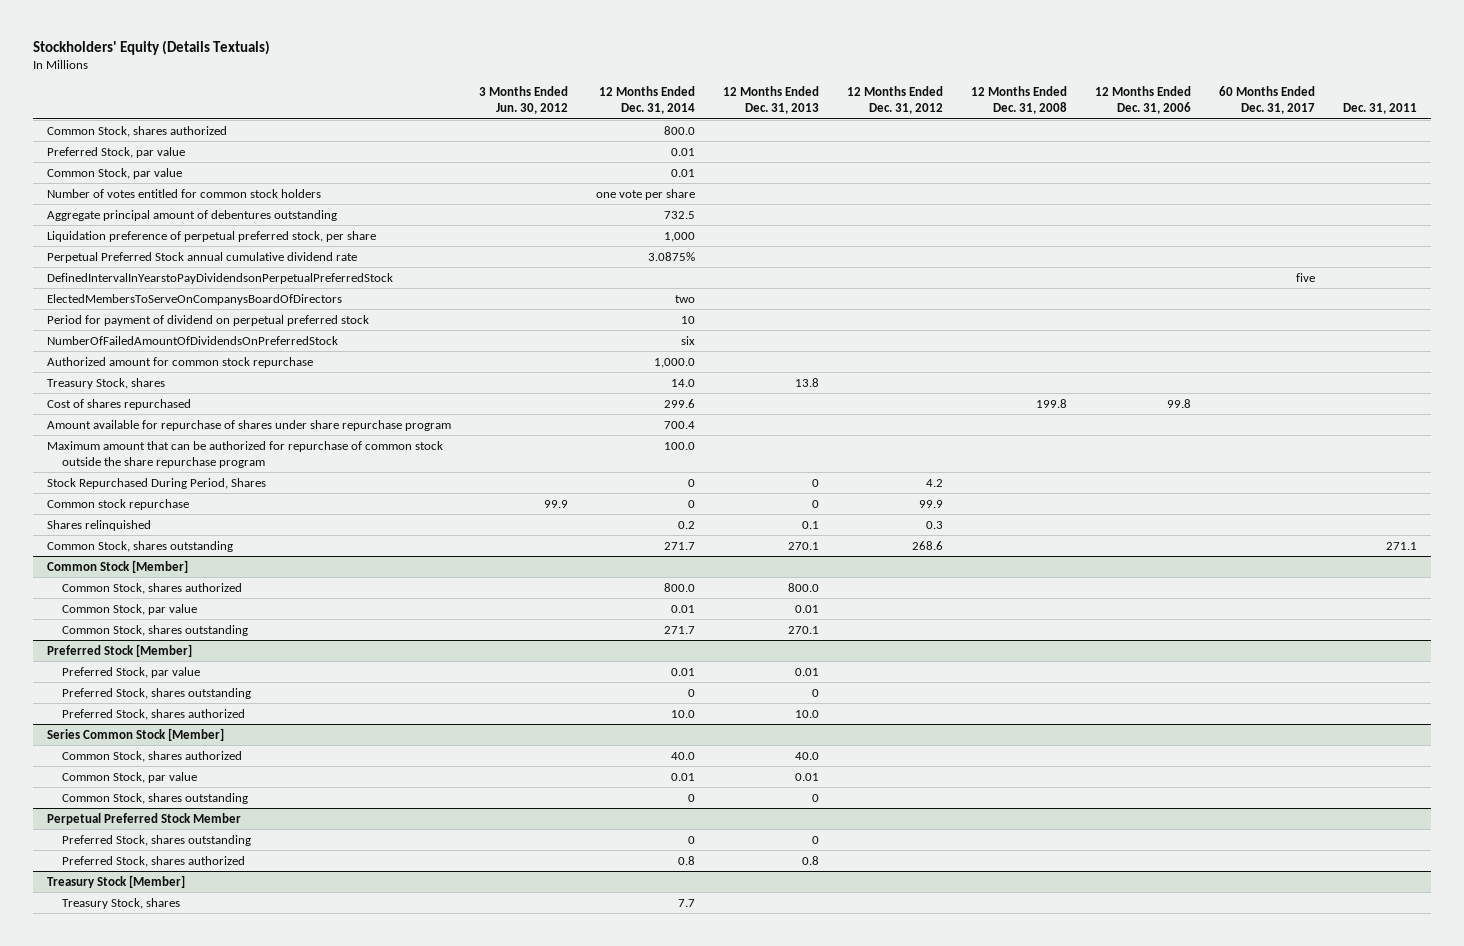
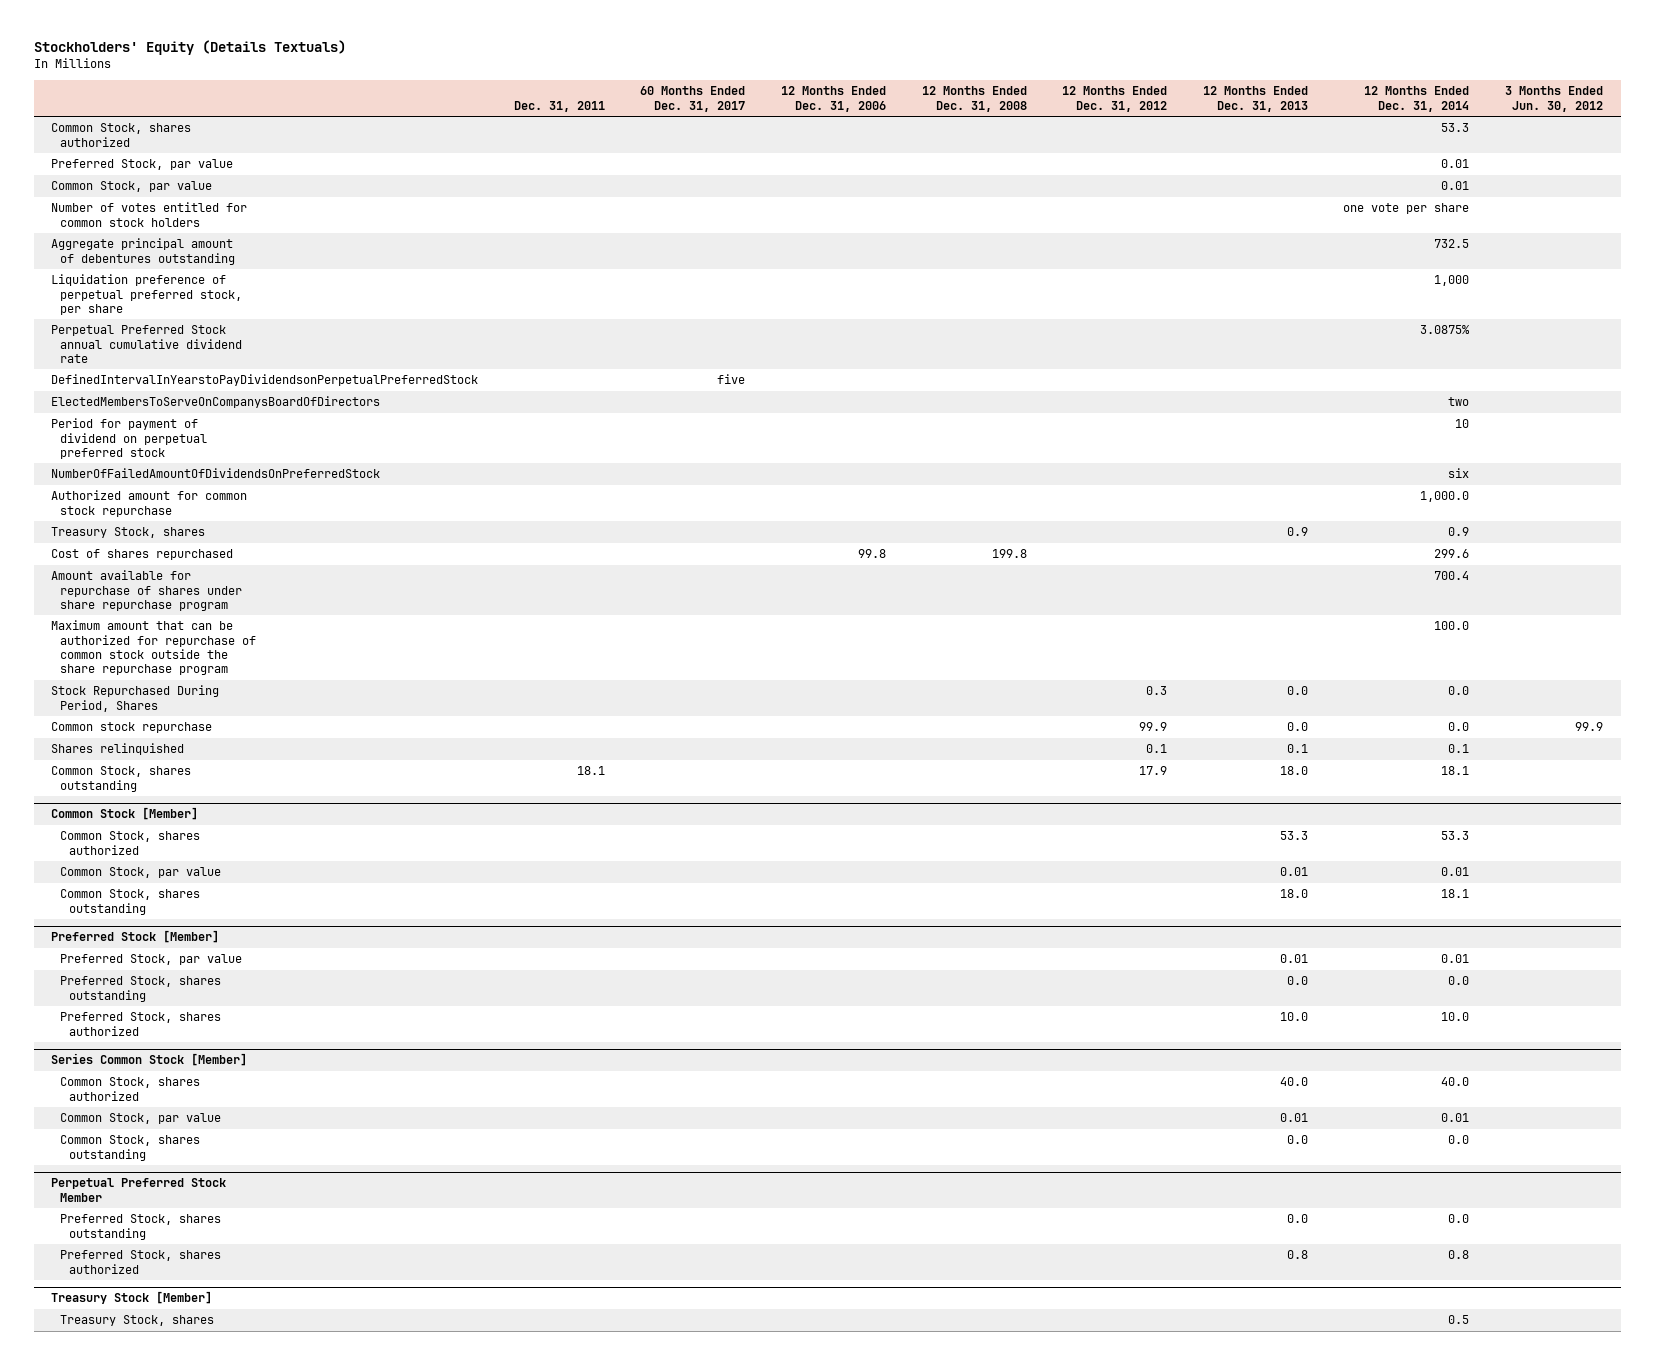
- | 3 Months Ended Jun. 30, 2012 | 12 Months Ended Dec. 31, 2014 | 12 Months Ended Dec. 31, 2013 | 12 Months Ended Dec. 31, 2012 | 12 Months Ended Dec. 31, 2008 | 12 Months Ended Dec. 31, 2006 | 60 Months Ended Dec. 31, 2017 | Dec. 31, 2011
+ | Dec. 31, 2011 | 60 Months Ended Dec. 31, 2017 | 12 Months Ended Dec. 31, 2006 | 12 Months Ended Dec. 31, 2008 | 12 Months Ended Dec. 31, 2012 | 12 Months Ended Dec. 31, 2013 | 12 Months Ended Dec. 31, 2014 | 3 Months Ended Jun. 30, 2012
- Common Stock, shares authorized | | 800.0 | | | | | |
+ Common Stock, shares authorized | | | | | | | 53.3 |
- Treasury Stock, shares | | 14.0 | 13.8 | | | | |
+ Treasury Stock, shares | | | | | | 0.9 | 0.9 |
- Stock Repurchased During Period, Shares | | 0 | 0 | 4.2 | | | |
- Common stock repurchase | 99.9 | 0 | 0 | 99.9 | | | |
- Shares relinquished | | 0.2 | 0.1 | 0.3 | | | |
- Common Stock, shares outstanding | | 271.7 | 270.1 | 268.6 | | | | 271.1
+ Stock Repurchased During Period, Shares | | | | | 0.3 | 0.0 | 0.0 |
+ Common stock repurchase | | | | | 99.9 | 0.0 | 0.0 | 99.9
+ Shares relinquished | | | | | 0.1 | 0.1 | 0.1 |
+ Common Stock, shares outstanding | 18.1 | | | | 17.9 | 18.0 | 18.1 |
@ Common Stock [Member]
- Common Stock, shares authorized | | 800.0 | 800.0 | | | | |
+ Common Stock, shares authorized | | | | | | 53.3 | 53.3 |
- Common Stock, shares outstanding | | 271.7 | 270.1 | | | | |
+ Common Stock, shares outstanding | | | | | | 18.0 | 18.1 |
@ Preferred Stock [Member]
- Preferred Stock, shares outstanding | | 0 | 0 | | | | |
+ Preferred Stock, shares outstanding | | | | | | 0.0 | 0.0 |
@ Series Common Stock [Member]
- Common Stock, shares outstanding | | 0 | 0 | | | | |
+ Common Stock, shares outstanding | | | | | | 0.0 | 0.0 |
@ Perpetual Preferred Stock Member
- Preferred Stock, shares outstanding | | 0 | 0 | | | | |
+ Preferred Stock, shares outstanding | | | | | | 0.0 | 0.0 |
@ Treasury Stock [Member]
- Treasury Stock, shares | | 7.7 | | | | | |
+ Treasury Stock, shares | | | | | | | 0.5 |

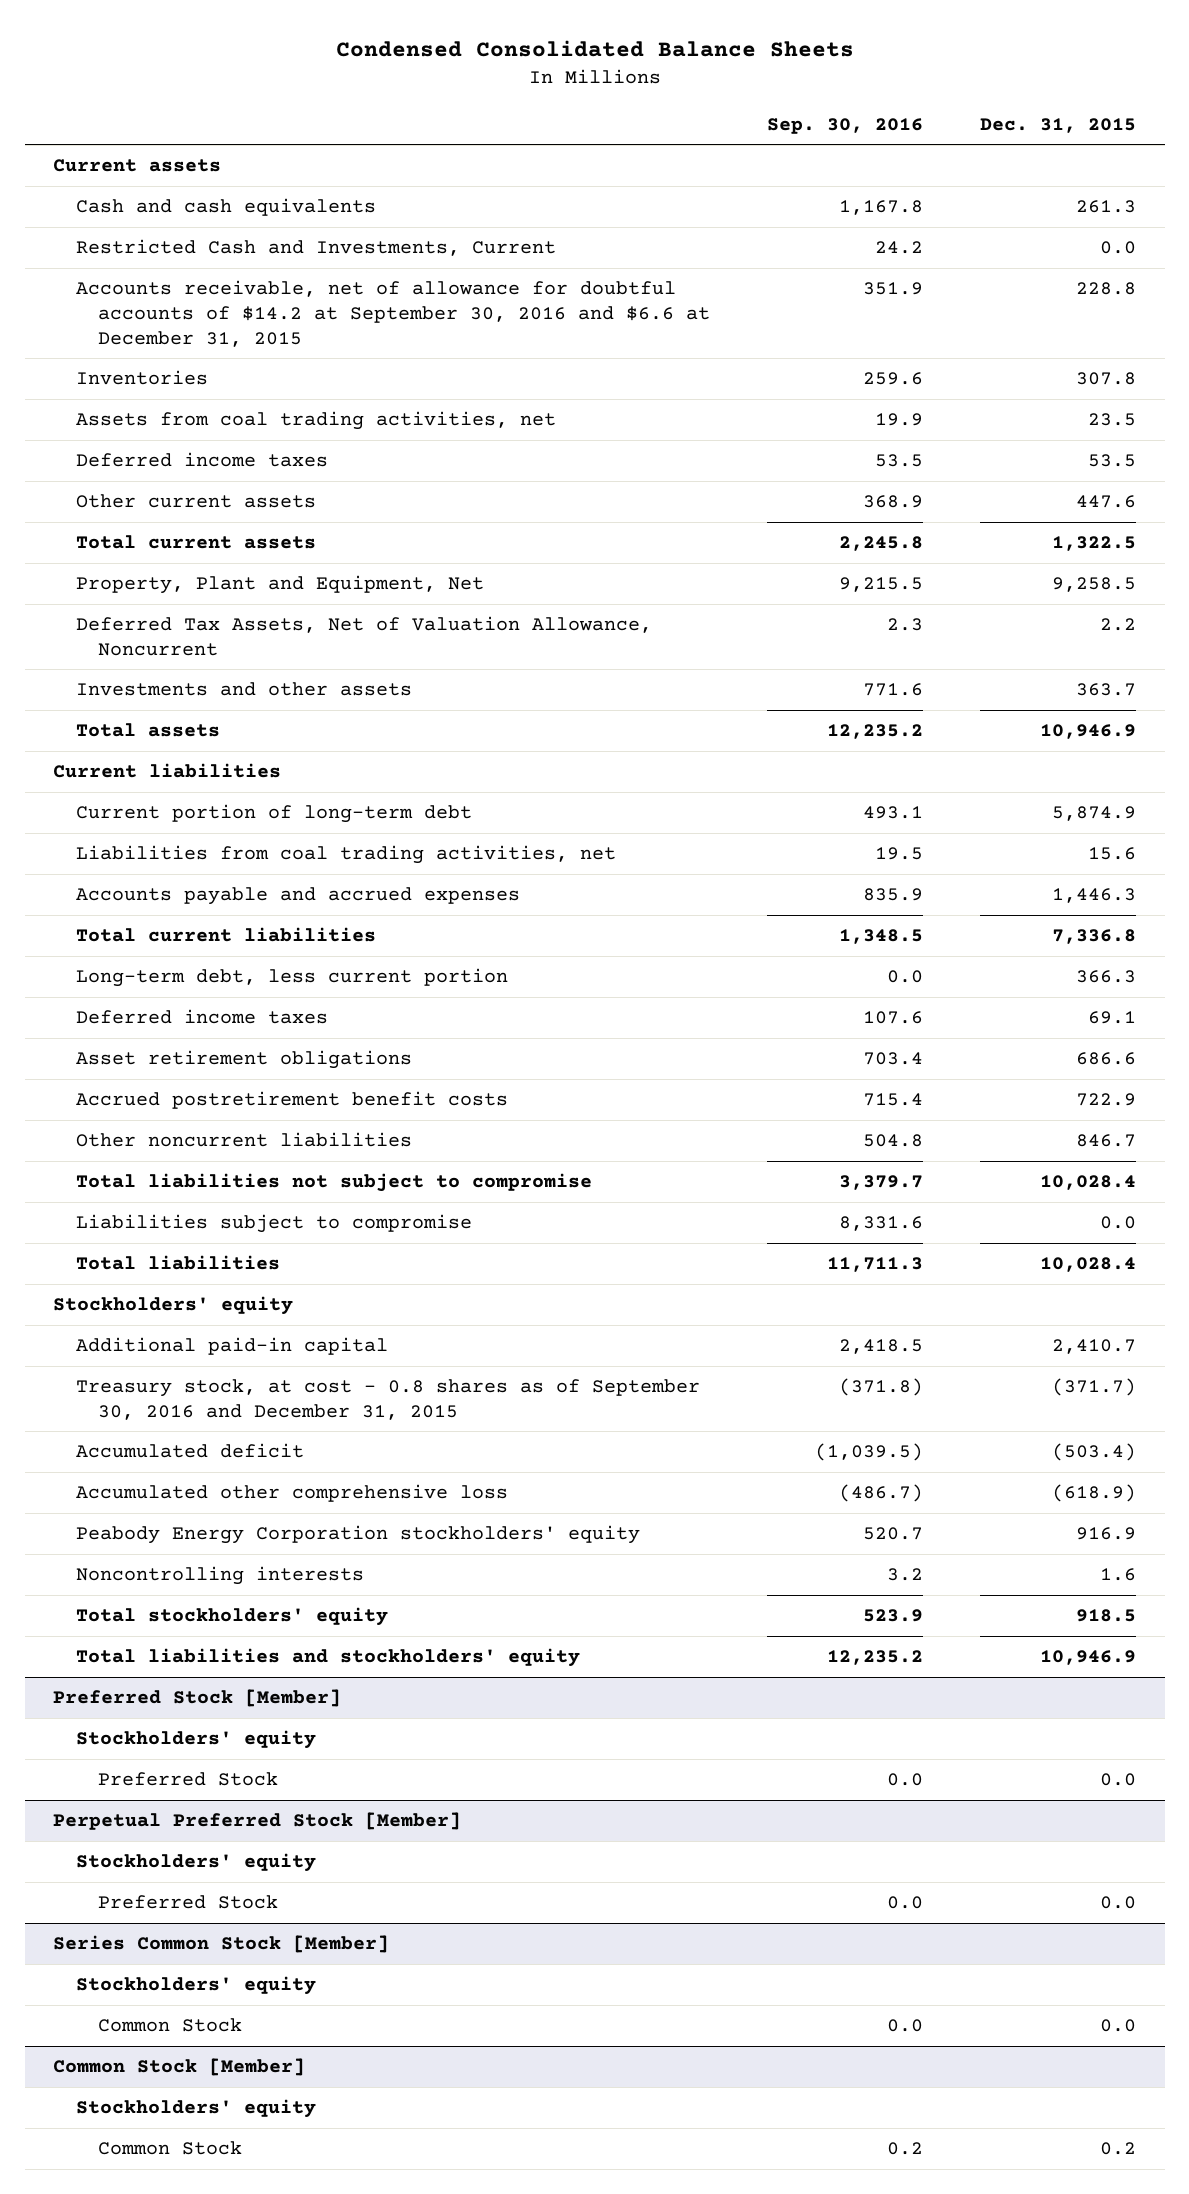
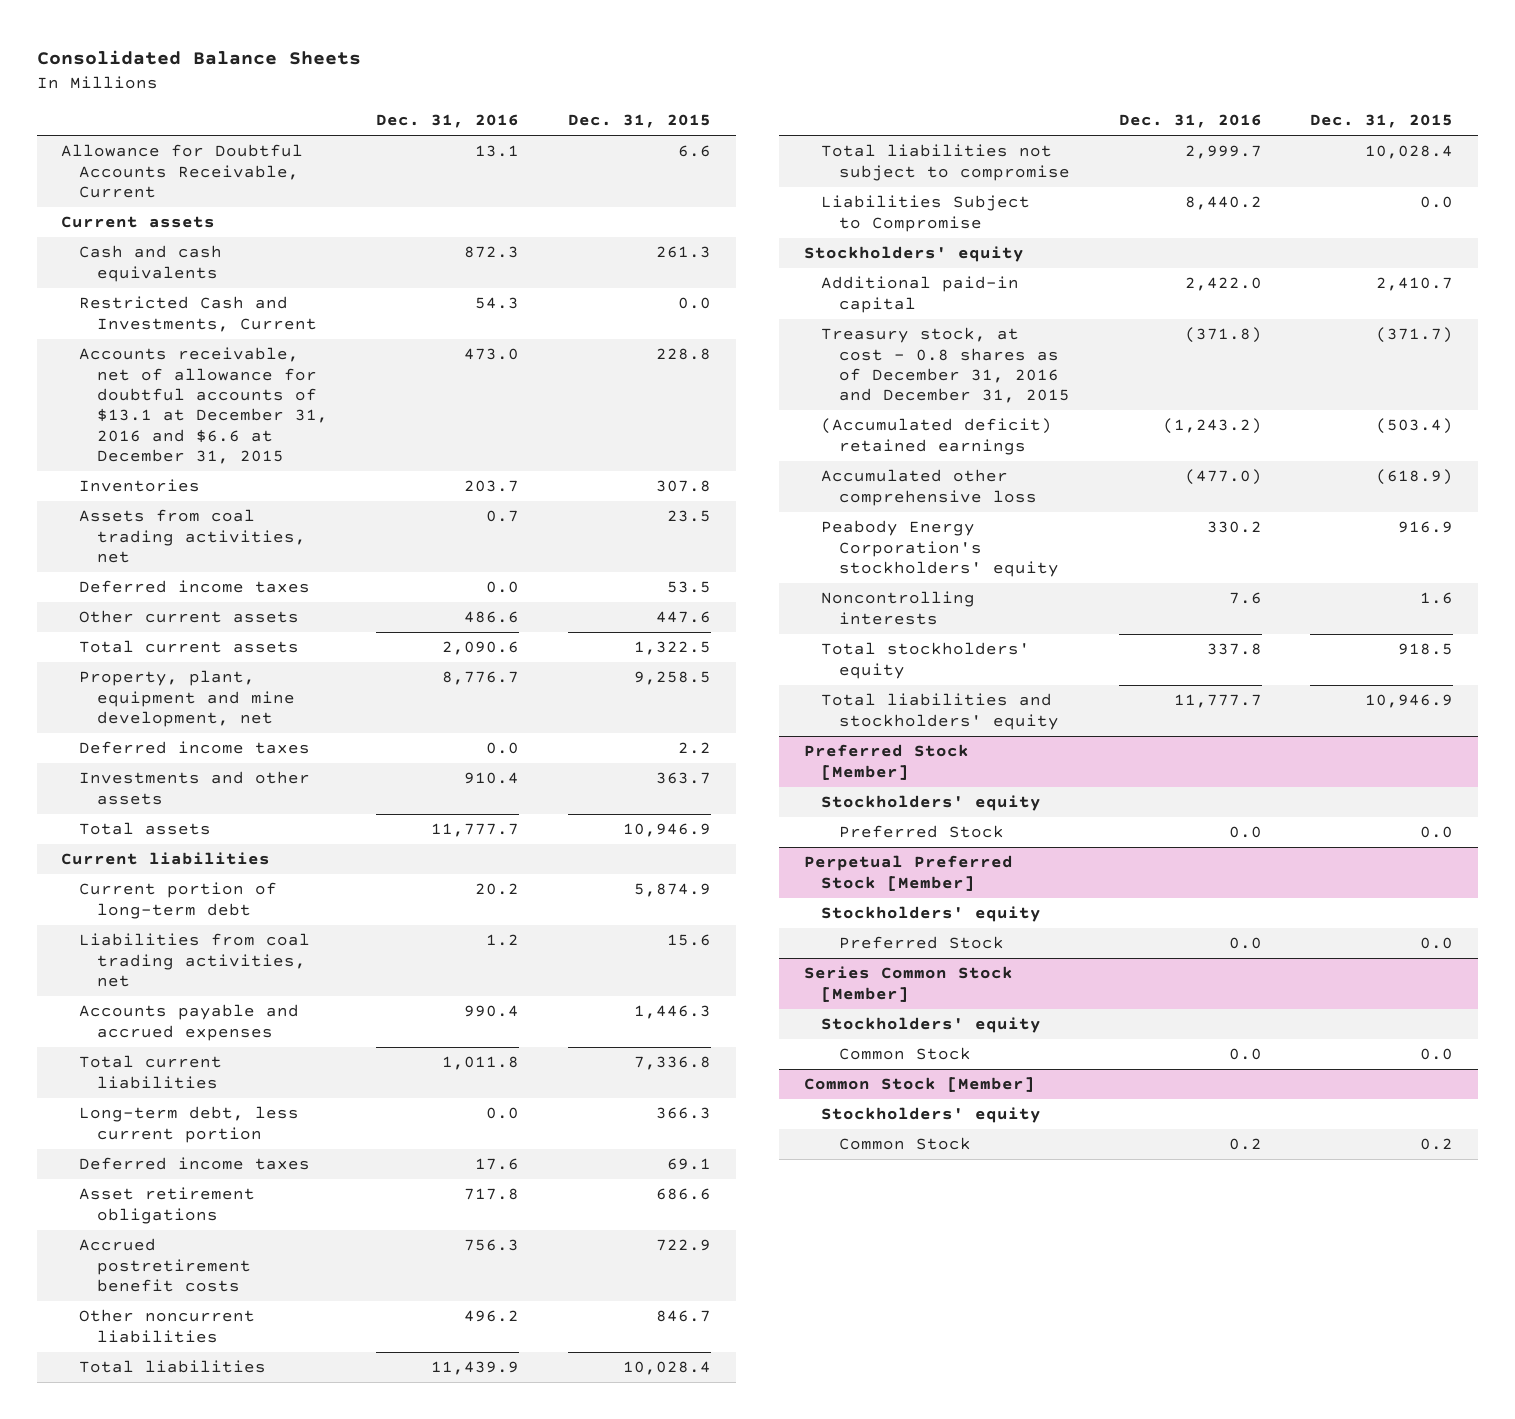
- Condensed Consolidated Balance Sheets
+ Consolidated Balance Sheets
- | Sep. 30, 2016 | Dec. 31, 2015
+ | Dec. 31, 2016 | Dec. 31, 2015
+ Allowance for Doubtful Accounts Receivable, Current | 13.1 | 6.6
- Accounts receivable, net of allowance for doubtful accounts of $14.2 at September 30, 2016 and $6.6 at December 31, 2015 | 351.9 | 228.8
+ Accounts receivable, net of allowance for doubtful accounts of $13.1 at December 31, 2016 and $6.6 at December 31, 2015 | 473.0 | 228.8
- Property, Plant and Equipment, Net | 9,215.5 | 9,258.5
- Deferred Tax Assets, Net of Valuation Allowance, Noncurrent | 2.3 | 2.2
+ Property, plant, equipment and mine development, net | 8,776.7 | 9,258.5
+ Deferred income taxes | 0.0 | 2.2
- Liabilities subject to compromise | 8,331.6 | 0.0
moved down: Total liabilities not subject to compromise | 2,999.7 | 10,028.4
+ Liabilities Subject to Compromise | 8,440.2 | 0.0
- Treasury stock, at cost - 0.8 shares as of September 30, 2016 and December 31, 2015 | (371.8) | (371.7)
- Accumulated deficit | (1,039.5) | (503.4)
+ Treasury stock, at cost - 0.8 shares as of December 31, 2016 and December 31, 2015 | (371.8) | (371.7)
+ (Accumulated deficit) retained earnings | (1,243.2) | (503.4)
- Peabody Energy Corporation stockholders' equity | 520.7 | 916.9
+ Peabody Energy Corporation's stockholders' equity | 330.2 | 916.9

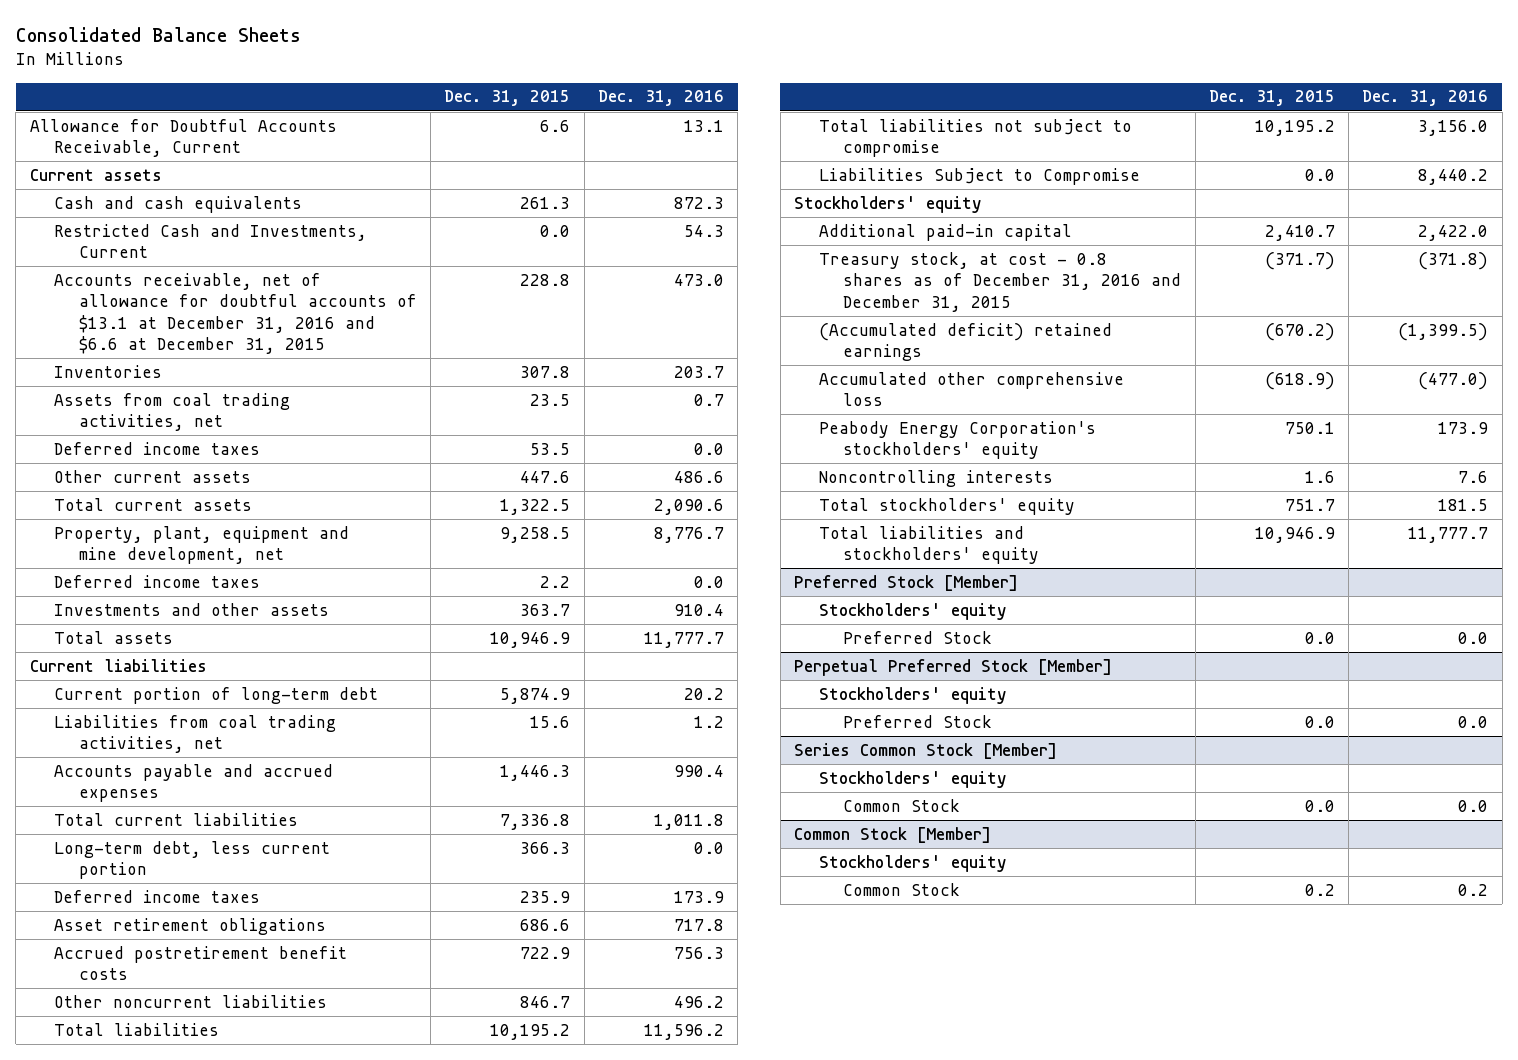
- | Dec. 31, 2016 | Dec. 31, 2015
+ | Dec. 31, 2015 | Dec. 31, 2016
- Deferred income taxes | 17.6 | 69.1
+ Deferred income taxes | 235.9 | 173.9
- Total liabilities | 11,439.9 | 10,028.4
- Total liabilities not subject to compromise | 2,999.7 | 10,028.4
+ Total liabilities | 10,195.2 | 11,596.2
+ Total liabilities not subject to compromise | 10,195.2 | 3,156.0
- (Accumulated deficit) retained earnings | (1,243.2) | (503.4)
+ (Accumulated deficit) retained earnings | (670.2) | (1,399.5)
- Peabody Energy Corporation's stockholders' equity | 330.2 | 916.9
+ Peabody Energy Corporation's stockholders' equity | 750.1 | 173.9
- Total stockholders' equity | 337.8 | 918.5
+ Total stockholders' equity | 751.7 | 181.5

